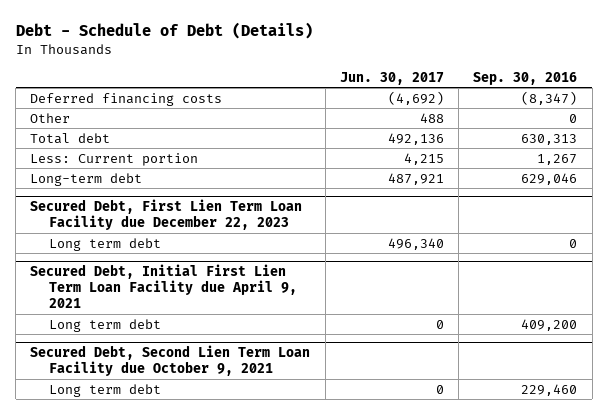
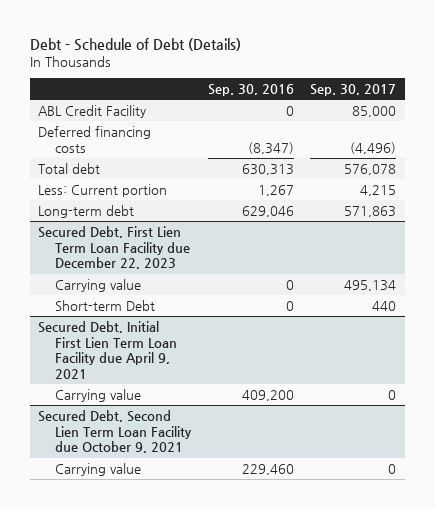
- | Jun. 30, 2017 | Sep. 30, 2016
+ | Sep. 30, 2016 | Sep. 30, 2017
+ ABL Credit Facility | 0 | 85,000
- Other | 488 | 0
@ Secured Debt, First Lien Term Loan Facility due December 22, 2023
- Long term debt | 496,340 | 0
+ Carrying value | 0 | 495,134
+ Short-term Debt | 0 | 440
@ Secured Debt, Initial First Lien Term Loan Facility due April 9, 2021
- Long term debt | 0 | 409,200
+ Carrying value | 409,200 | 0
@ Secured Debt, Second Lien Term Loan Facility due October 9, 2021
- Long term debt | 0 | 229,460
+ Carrying value | 229,460 | 0

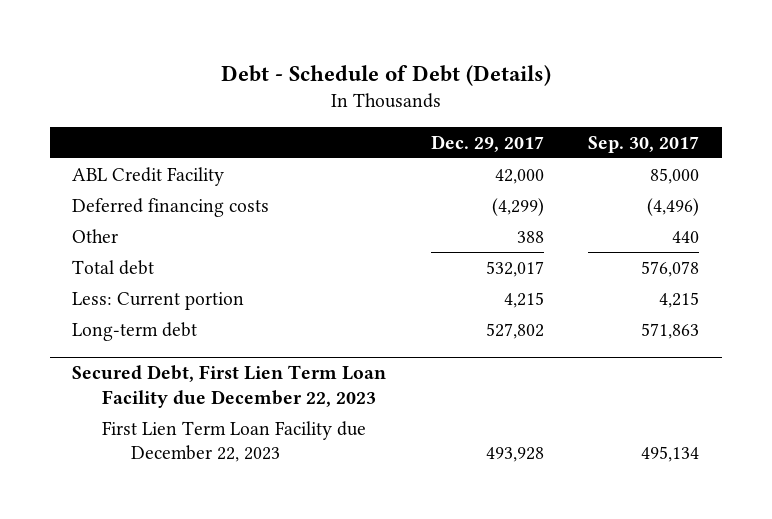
- | Sep. 30, 2016 | Sep. 30, 2017
+ | Dec. 29, 2017 | Sep. 30, 2017
+ Other | 388 | 440
@ Secured Debt, First Lien Term Loan Facility due December 22, 2023
- Carrying value | 0 | 495,134
- Short-term Debt | 0 | 440
- Secured Debt, Initial First Lien Term Loan Facility due April 9, 2021
- Carrying value | 409,200 | 0
- Secured Debt, Second Lien Term Loan Facility due October 9, 2021
- Carrying value | 229,460 | 0
@ Secured Debt, First Lien Term Loan Facility due December 22, 2023
+ First Lien Term Loan Facility due December 22, 2023 | 493,928 | 495,134

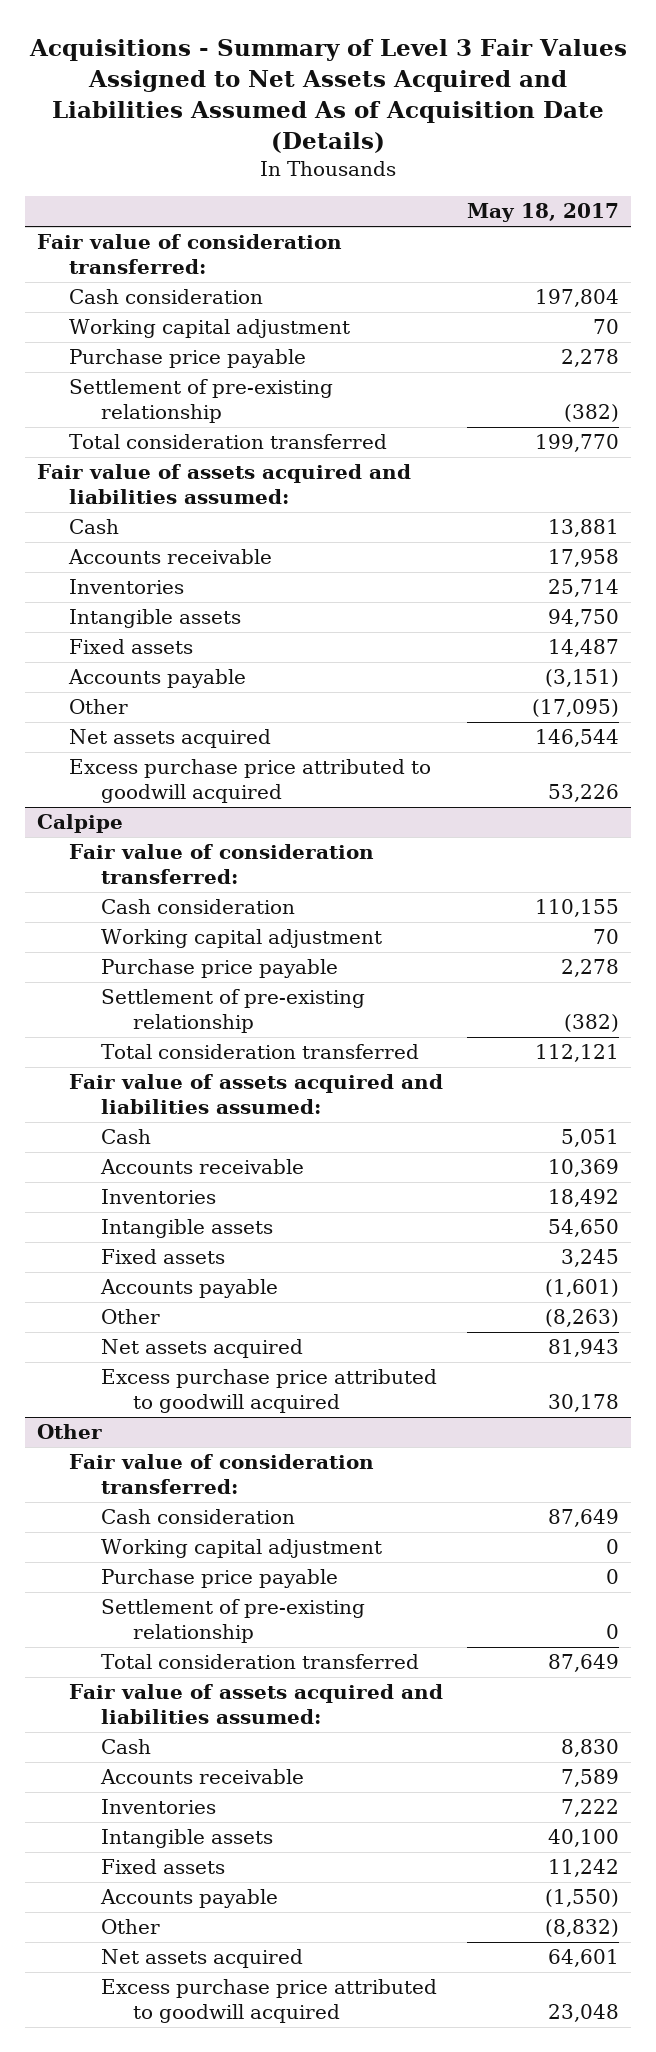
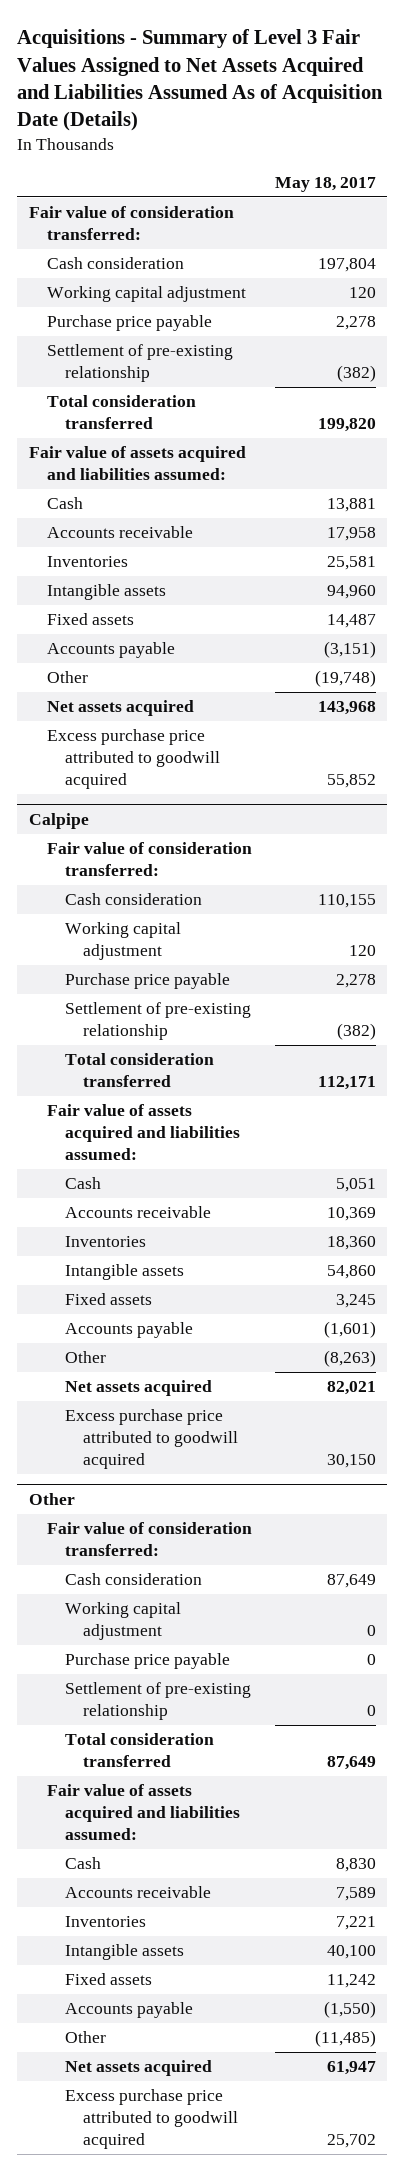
- Working capital adjustment | 70
+ Working capital adjustment | 120
- Total consideration transferred | 199,770
+ Total consideration transferred | 199,820
- Inventories | 25,714
- Intangible assets | 94,750
+ Inventories | 25,581
+ Intangible assets | 94,960
- Other | (17,095)
- Net assets acquired | 146,544
- Excess purchase price attributed to goodwill acquired | 53,226
+ Other | (19,748)
+ Net assets acquired | 143,968
+ Excess purchase price attributed to goodwill acquired | 55,852
@ Calpipe
- Working capital adjustment | 70
+ Working capital adjustment | 120
- Total consideration transferred | 112,121
+ Total consideration transferred | 112,171
- Inventories | 18,492
- Intangible assets | 54,650
+ Inventories | 18,360
+ Intangible assets | 54,860
- Net assets acquired | 81,943
- Excess purchase price attributed to goodwill acquired | 30,178
+ Net assets acquired | 82,021
+ Excess purchase price attributed to goodwill acquired | 30,150
@ Other
- Inventories | 7,222
+ Inventories | 7,221
- Other | (8,832)
- Net assets acquired | 64,601
- Excess purchase price attributed to goodwill acquired | 23,048
+ Other | (11,485)
+ Net assets acquired | 61,947
+ Excess purchase price attributed to goodwill acquired | 25,702

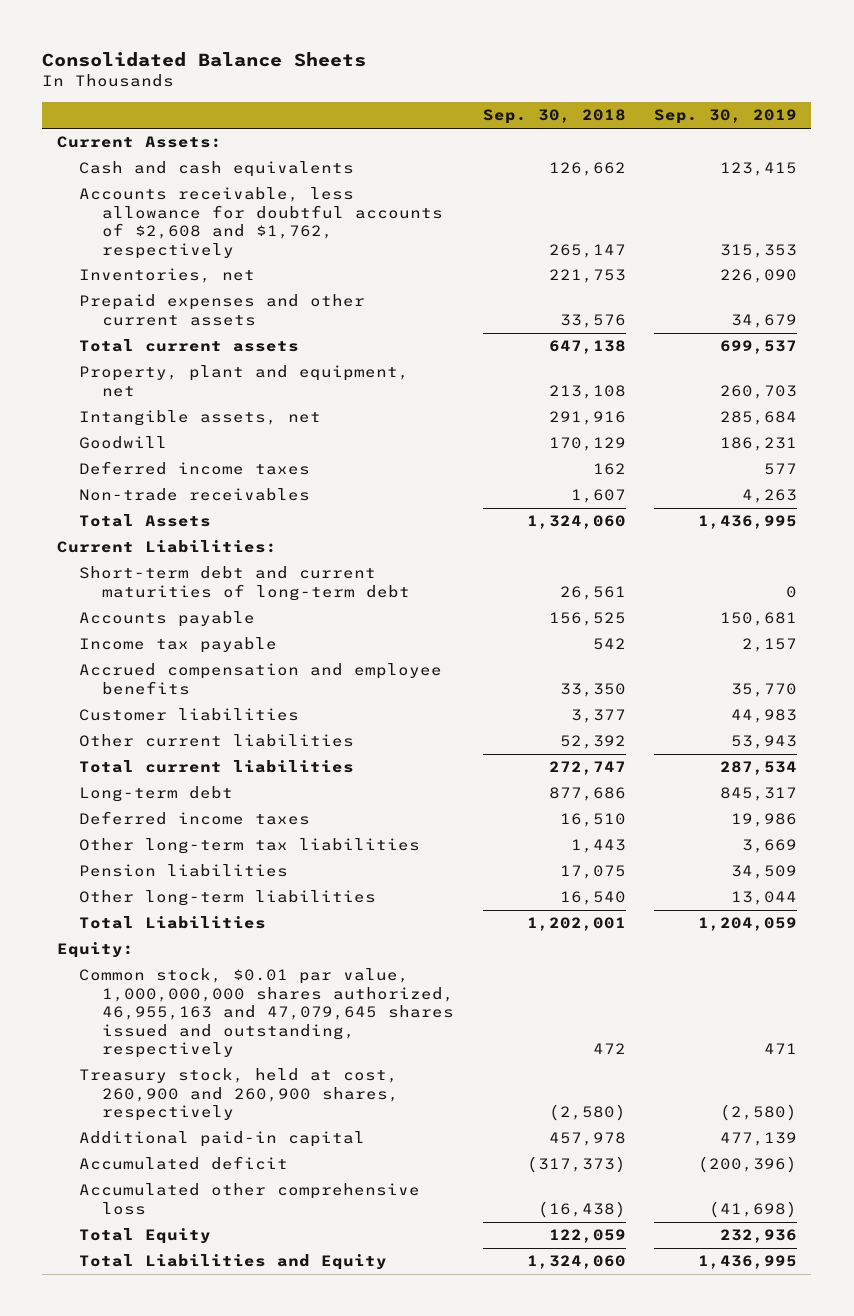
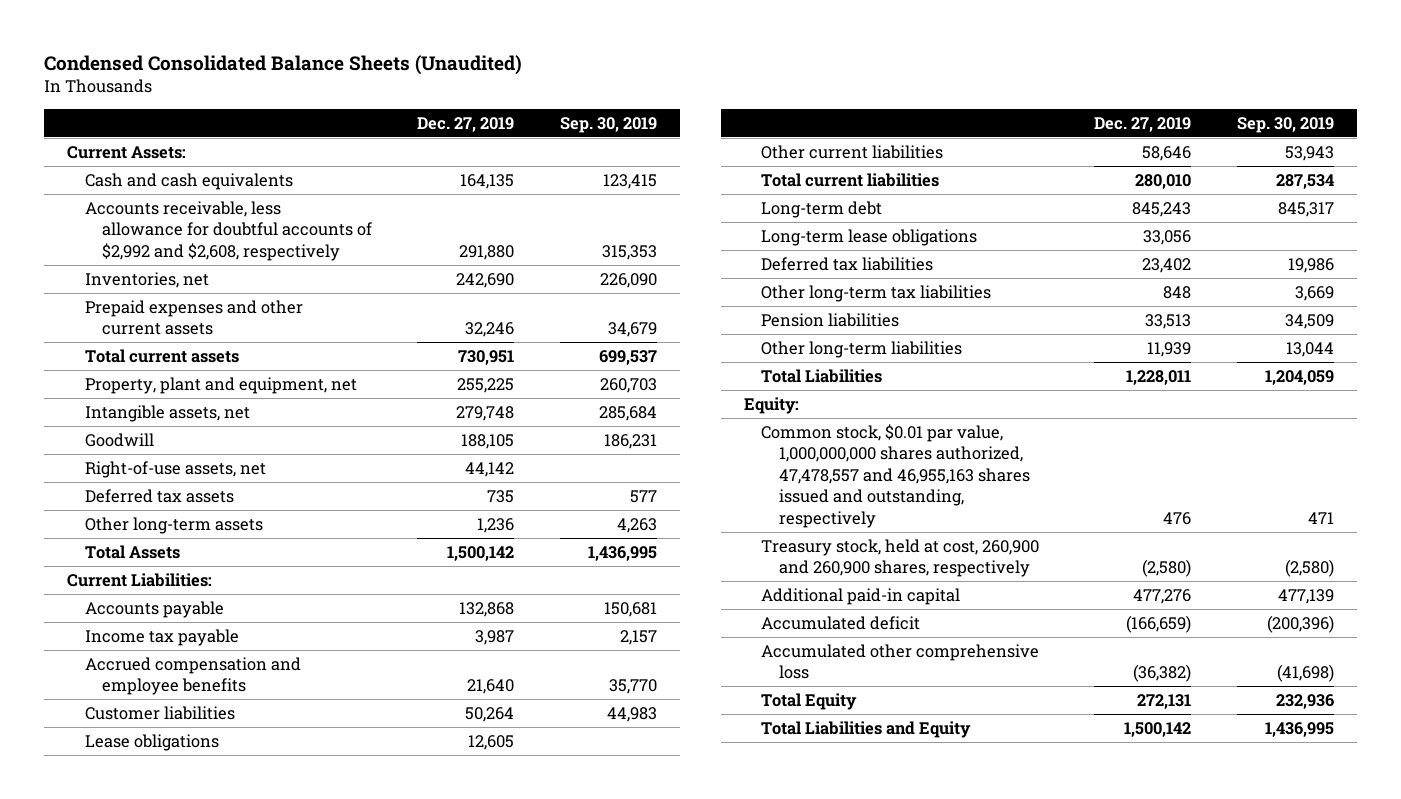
- Consolidated Balance Sheets
+ Condensed Consolidated Balance Sheets (Unaudited)
- | Sep. 30, 2018 | Sep. 30, 2019
+ | Dec. 27, 2019 | Sep. 30, 2019
- Accounts receivable, less allowance for doubtful accounts of $2,608 and $1,762, respectively | 265,147 | 315,353
+ Accounts receivable, less allowance for doubtful accounts of $2,992 and $2,608, respectively | 291,880 | 315,353
- Deferred income taxes | 162 | 577
- Non-trade receivables | 1,607 | 4,263
+ Right-of-use assets, net | 44,142 |
+ Deferred tax assets | 735 | 577
+ Other long-term assets | 1,236 | 4,263
- Short-term debt and current maturities of long-term debt | 26,561 | 0
+ Lease obligations | 12,605 |
- Deferred income taxes | 16,510 | 19,986
+ Long-term lease obligations | 33,056 |
+ Deferred tax liabilities | 23,402 | 19,986
- Common stock, $0.01 par value, 1,000,000,000 shares authorized, 46,955,163 and 47,079,645 shares issued and outstanding, respectively | 472 | 471
+ Common stock, $0.01 par value, 1,000,000,000 shares authorized, 47,478,557 and 46,955,163 shares issued and outstanding, respectively | 476 | 471

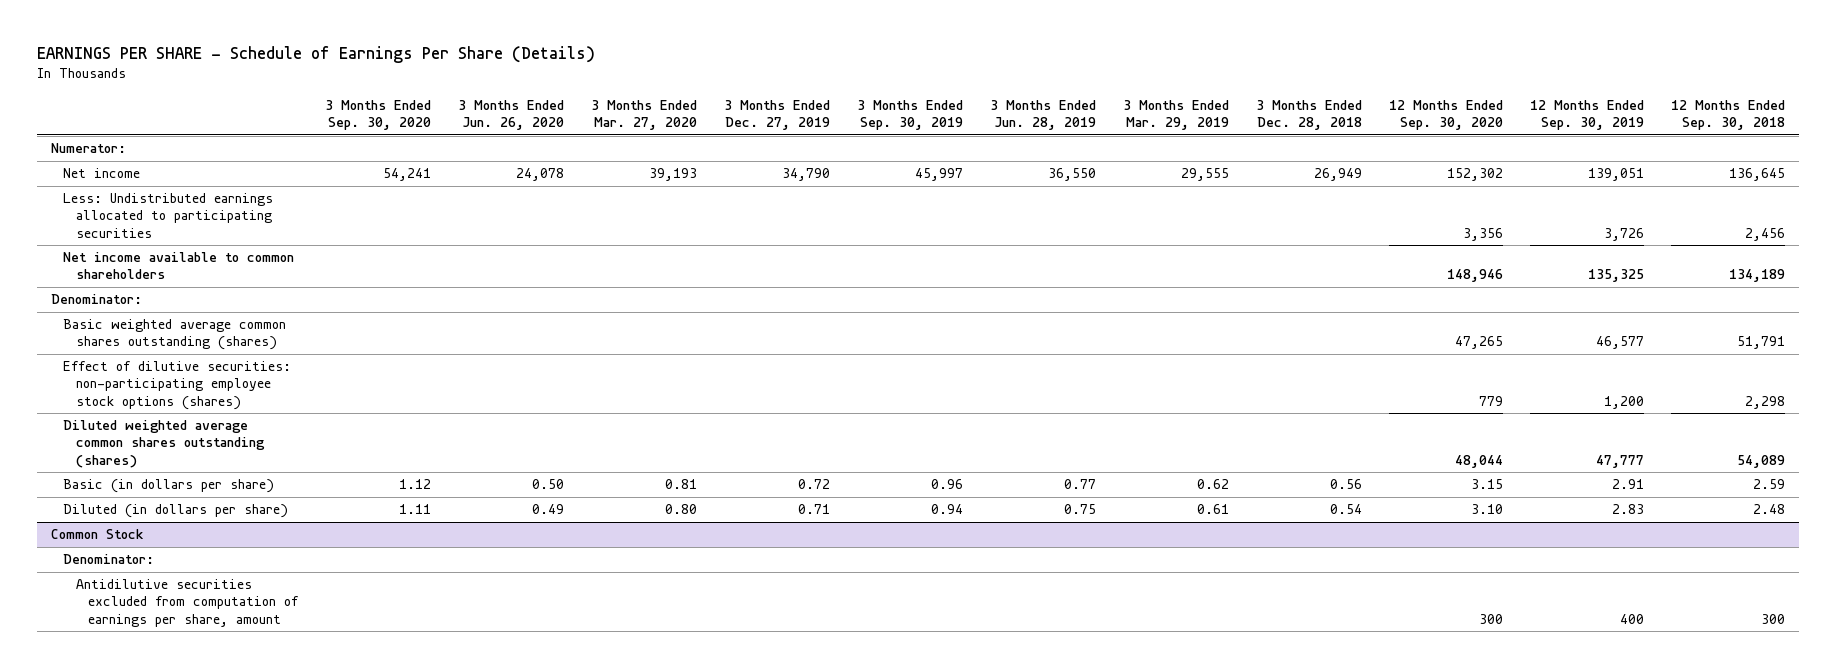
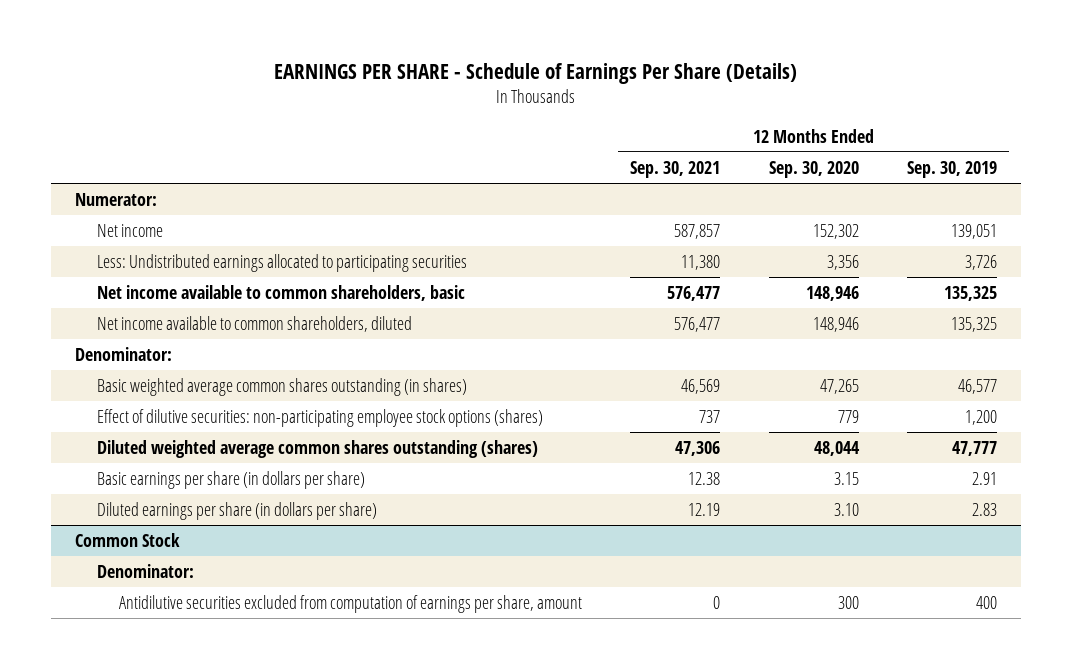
- | 3 Months Ended Sep. 30, 2020 | 3 Months Ended Jun. 26, 2020 | 3 Months Ended Mar. 27, 2020 | 3 Months Ended Dec. 27, 2019 | 3 Months Ended Sep. 30, 2019 | 3 Months Ended Jun. 28, 2019 | 3 Months Ended Mar. 29, 2019 | 3 Months Ended Dec. 28, 2018 | 12 Months Ended Sep. 30, 2020 | 12 Months Ended Sep. 30, 2019 | 12 Months Ended Sep. 30, 2018
+ | 12 Months Ended Sep. 30, 2021 | 12 Months Ended Sep. 30, 2020 | 12 Months Ended Sep. 30, 2019
- Net income available to common shareholders | | | | | | | | | 148,946 | 135,325 | 134,189
+ Net income available to common shareholders, basic | 576,477 | 148,946 | 135,325
+ Net income available to common shareholders, diluted | 576,477 | 148,946 | 135,325
- Basic weighted average common shares outstanding (shares) | | | | | | | | | 47,265 | 46,577 | 51,791
+ Basic weighted average common shares outstanding (in shares) | 46,569 | 47,265 | 46,577
- Basic (in dollars per share) | 1.12 | 0.50 | 0.81 | 0.72 | 0.96 | 0.77 | 0.62 | 0.56 | 3.15 | 2.91 | 2.59
- Diluted (in dollars per share) | 1.11 | 0.49 | 0.80 | 0.71 | 0.94 | 0.75 | 0.61 | 0.54 | 3.10 | 2.83 | 2.48
+ Basic earnings per share (in dollars per share) | 12.38 | 3.15 | 2.91
+ Diluted earnings per share (in dollars per share) | 12.19 | 3.10 | 2.83

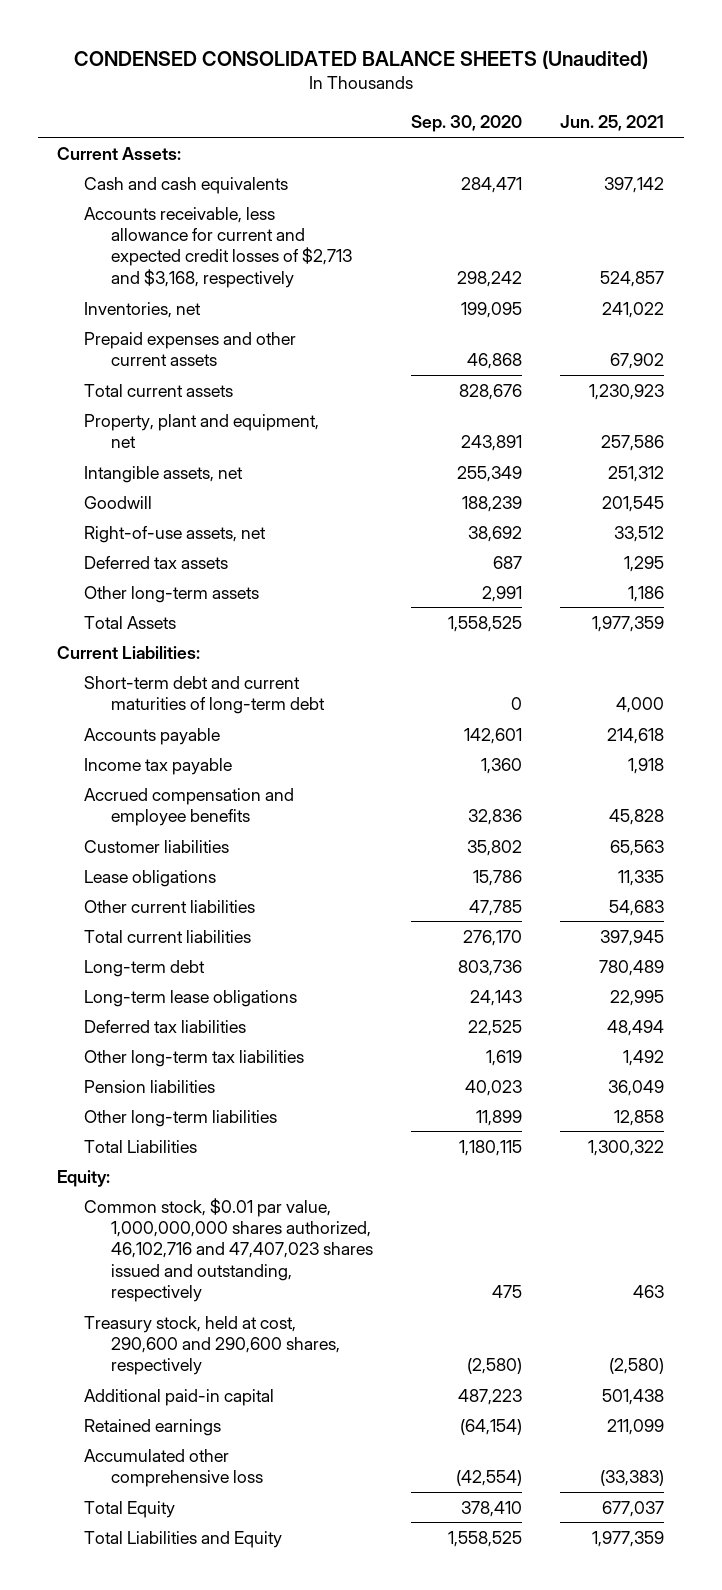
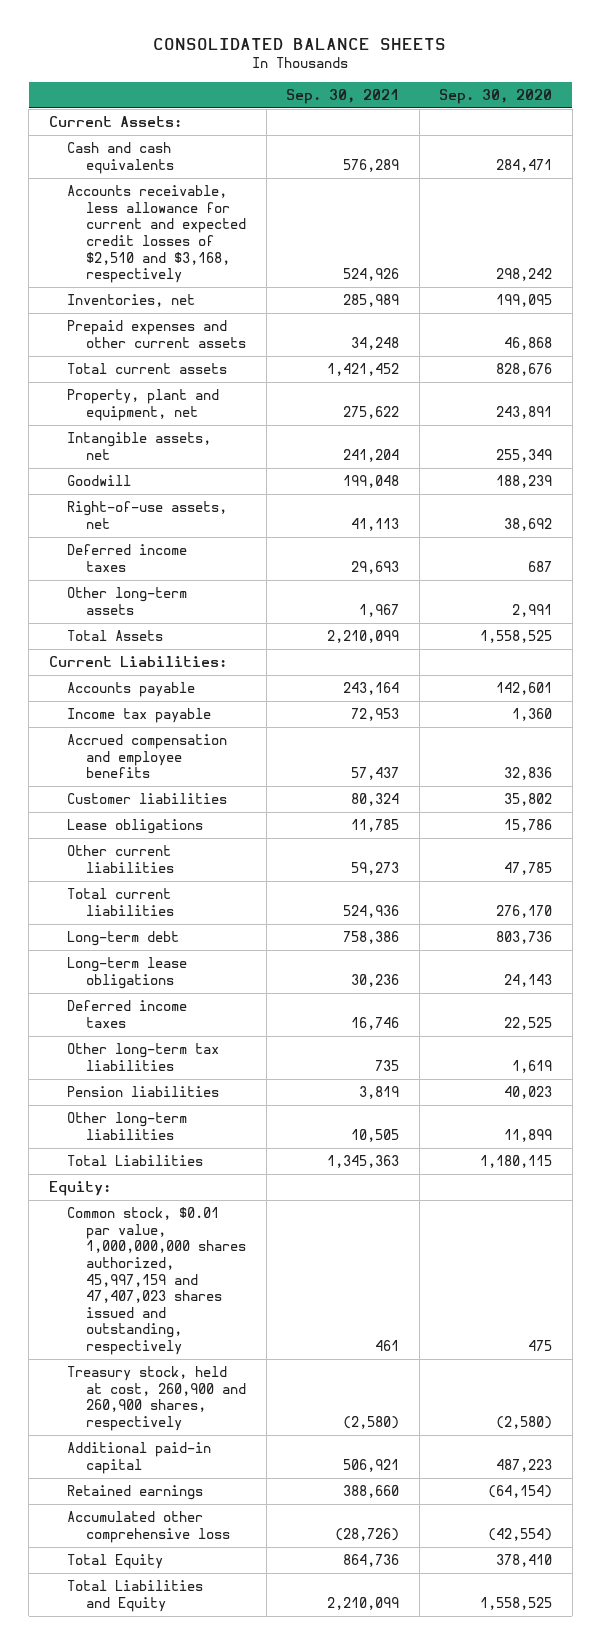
- CONDENSED CONSOLIDATED BALANCE SHEETS (Unaudited)
+ CONSOLIDATED BALANCE SHEETS
- | Sep. 30, 2020 | Jun. 25, 2021
+ | Sep. 30, 2021 | Sep. 30, 2020
- Accounts receivable, less allowance for current and expected credit losses of $2,713 and $3,168, respectively | 298,242 | 524,857
+ Accounts receivable, less allowance for current and expected credit losses of $2,510 and $3,168, respectively | 524,926 | 298,242
- Deferred tax assets | 687 | 1,295
+ Deferred income taxes | 29,693 | 687
- Short-term debt and current maturities of long-term debt | 0 | 4,000
- Deferred tax liabilities | 22,525 | 48,494
+ Deferred income taxes | 16,746 | 22,525
- Common stock, $0.01 par value, 1,000,000,000 shares authorized, 46,102,716 and 47,407,023 shares issued and outstanding, respectively | 475 | 463
- Treasury stock, held at cost, 290,600 and 290,600 shares, respectively | (2,580) | (2,580)
+ Common stock, $0.01 par value, 1,000,000,000 shares authorized, 45,997,159 and 47,407,023 shares issued and outstanding, respectively | 461 | 475
+ Treasury stock, held at cost, 260,900 and 260,900 shares, respectively | (2,580) | (2,580)

